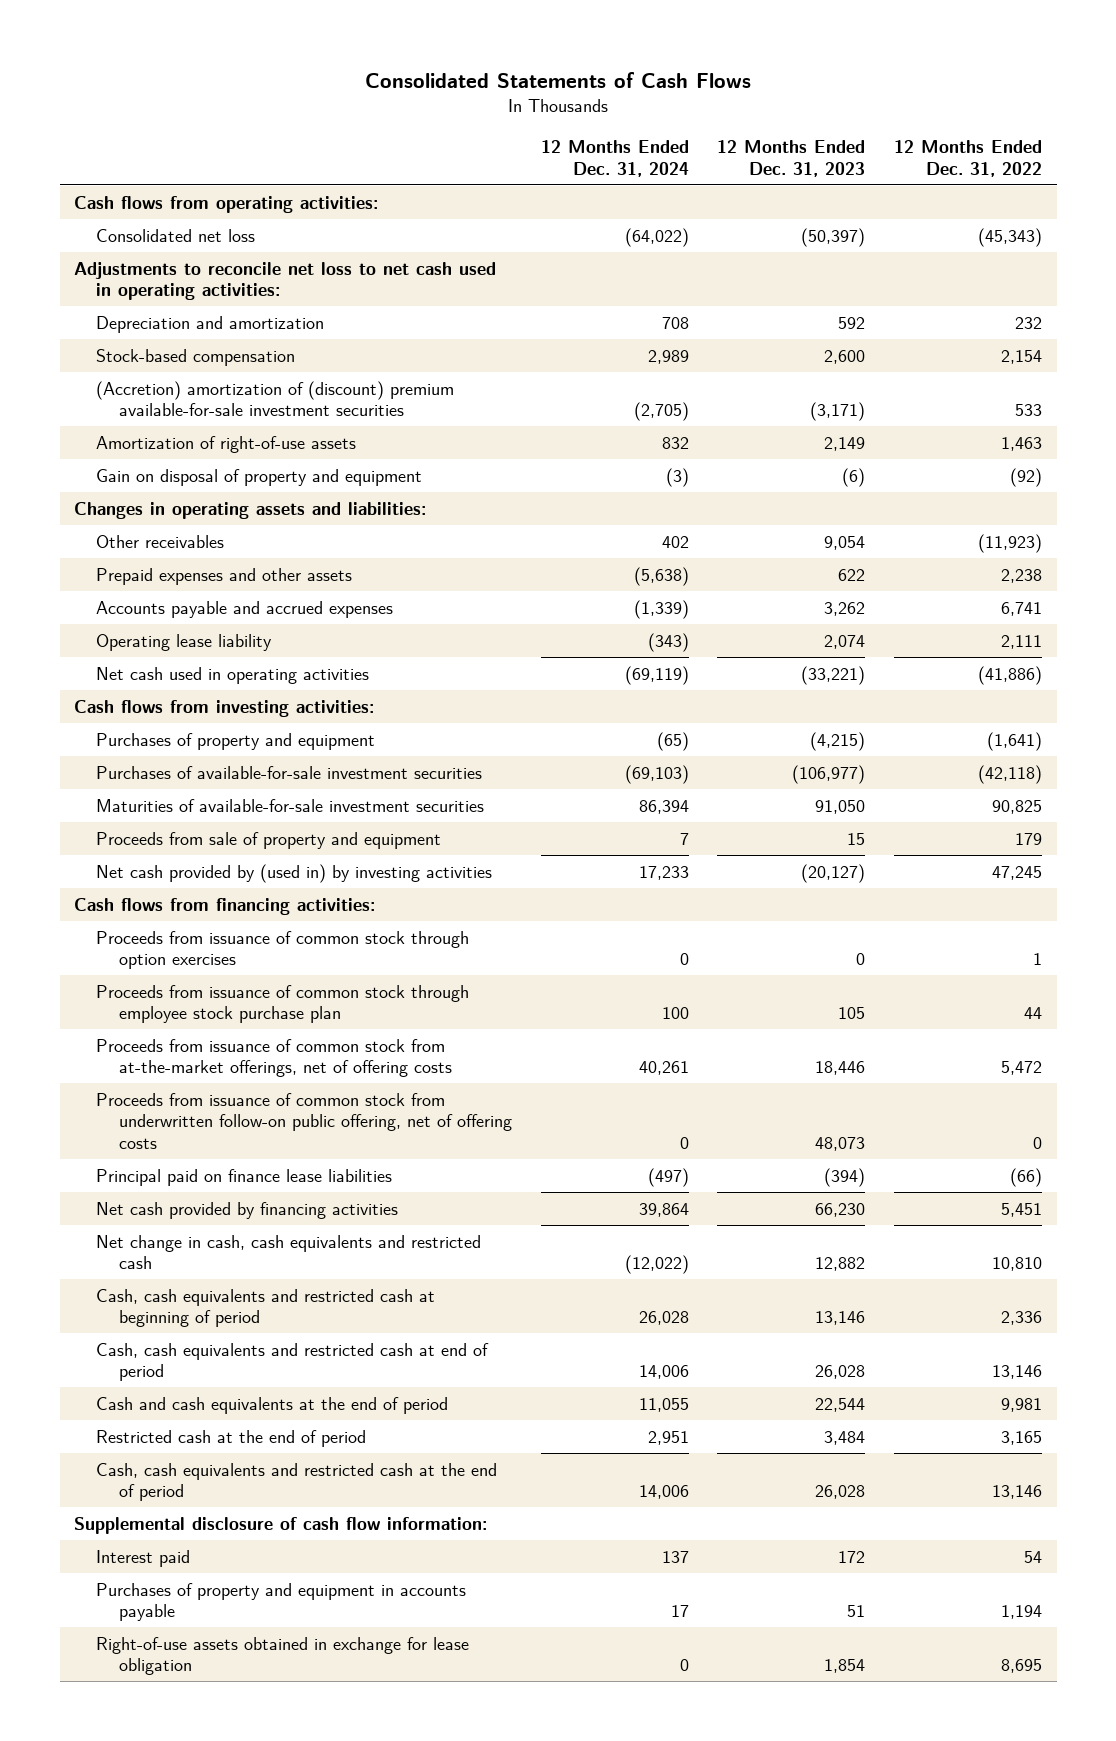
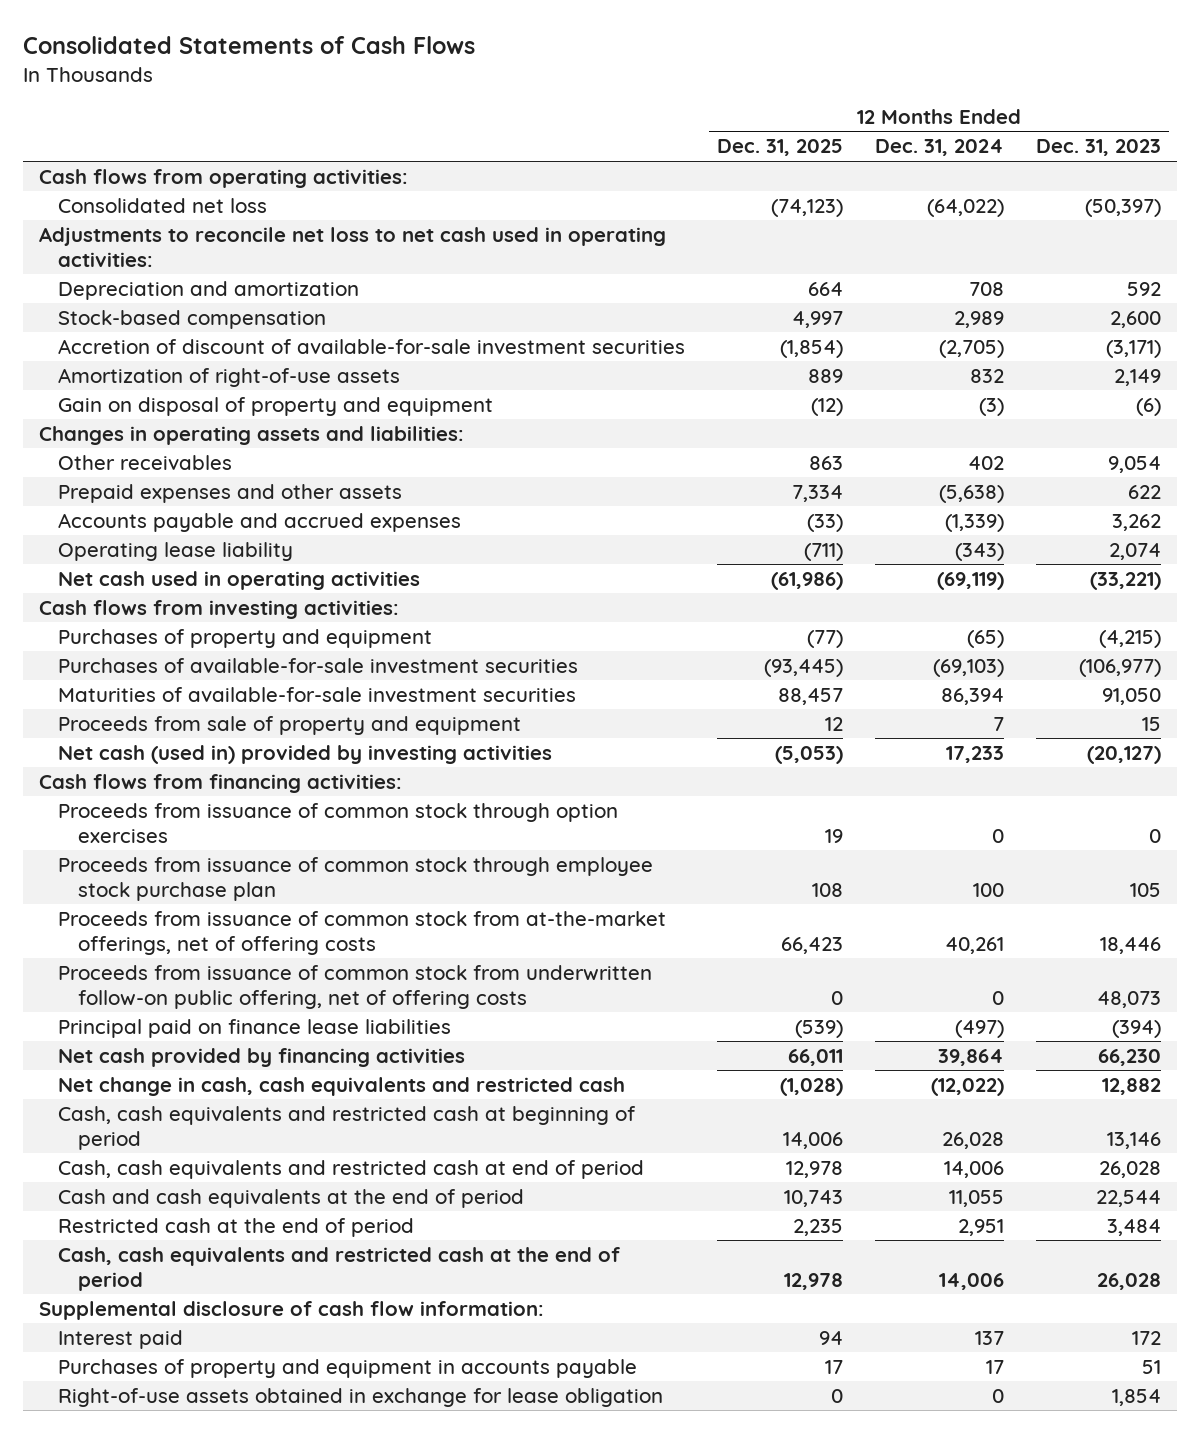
- | 12 Months Ended Dec. 31, 2024 | 12 Months Ended Dec. 31, 2023 | 12 Months Ended Dec. 31, 2022
+ | 12 Months Ended Dec. 31, 2025 | 12 Months Ended Dec. 31, 2024 | 12 Months Ended Dec. 31, 2023
- (Accretion) amortization of (discount) premium available-for-sale investment securities | (2,705) | (3,171) | 533
+ Accretion of discount of available-for-sale investment securities | (1,854) | (2,705) | (3,171)
- Net cash provided by (used in) by investing activities | 17,233 | (20,127) | 47,245
+ Net cash (used in) provided by investing activities | (5,053) | 17,233 | (20,127)

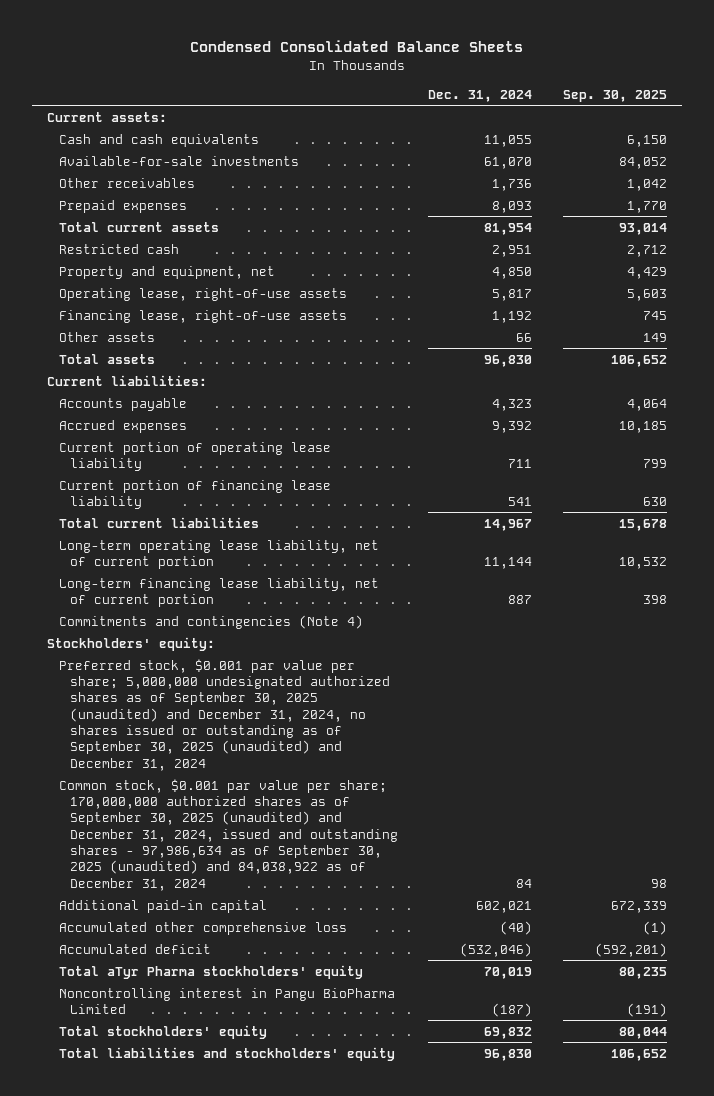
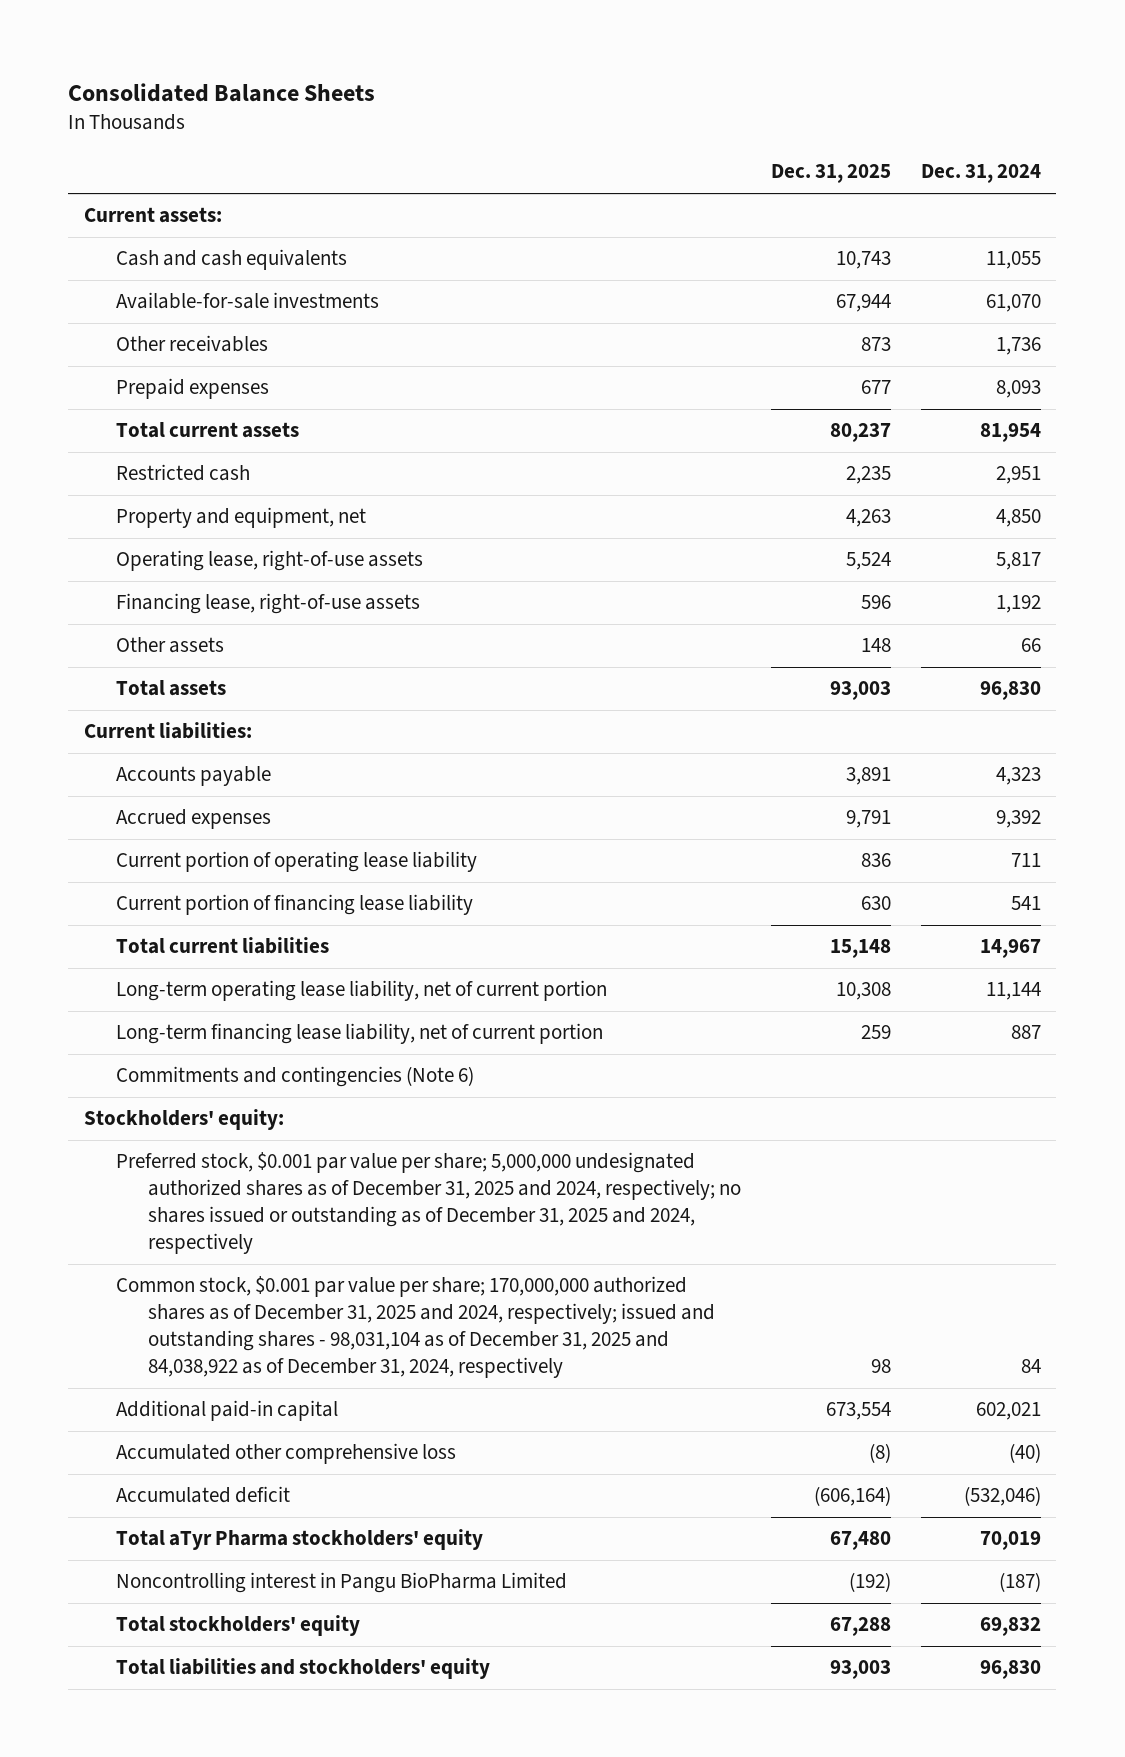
- Condensed Consolidated Balance Sheets
+ Consolidated Balance Sheets
- | Dec. 31, 2024 | Sep. 30, 2025
+ | Dec. 31, 2025 | Dec. 31, 2024
- Commitments and contingencies (Note 4)
+ Commitments and contingencies (Note 6)
- Preferred stock, $0.001 par value per share; 5,000,000 undesignated authorized shares as of September 30, 2025 (unaudited) and December 31, 2024, no shares issued or outstanding as of September 30, 2025 (unaudited) and December 31, 2024
- Common stock, $0.001 par value per share; 170,000,000 authorized shares as of September 30, 2025 (unaudited) and December 31, 2024, issued and outstanding shares - 97,986,634 as of September 30, 2025 (unaudited) and 84,038,922 as of December 31, 2024 | 84 | 98
+ Preferred stock, $0.001 par value per share; 5,000,000 undesignated authorized shares as of December 31, 2025 and 2024, respectively; no shares issued or outstanding as of December 31, 2025 and 2024, respectively
+ Common stock, $0.001 par value per share; 170,000,000 authorized shares as of December 31, 2025 and 2024, respectively; issued and outstanding shares - 98,031,104 as of December 31, 2025 and 84,038,922 as of December 31, 2024, respectively | 98 | 84

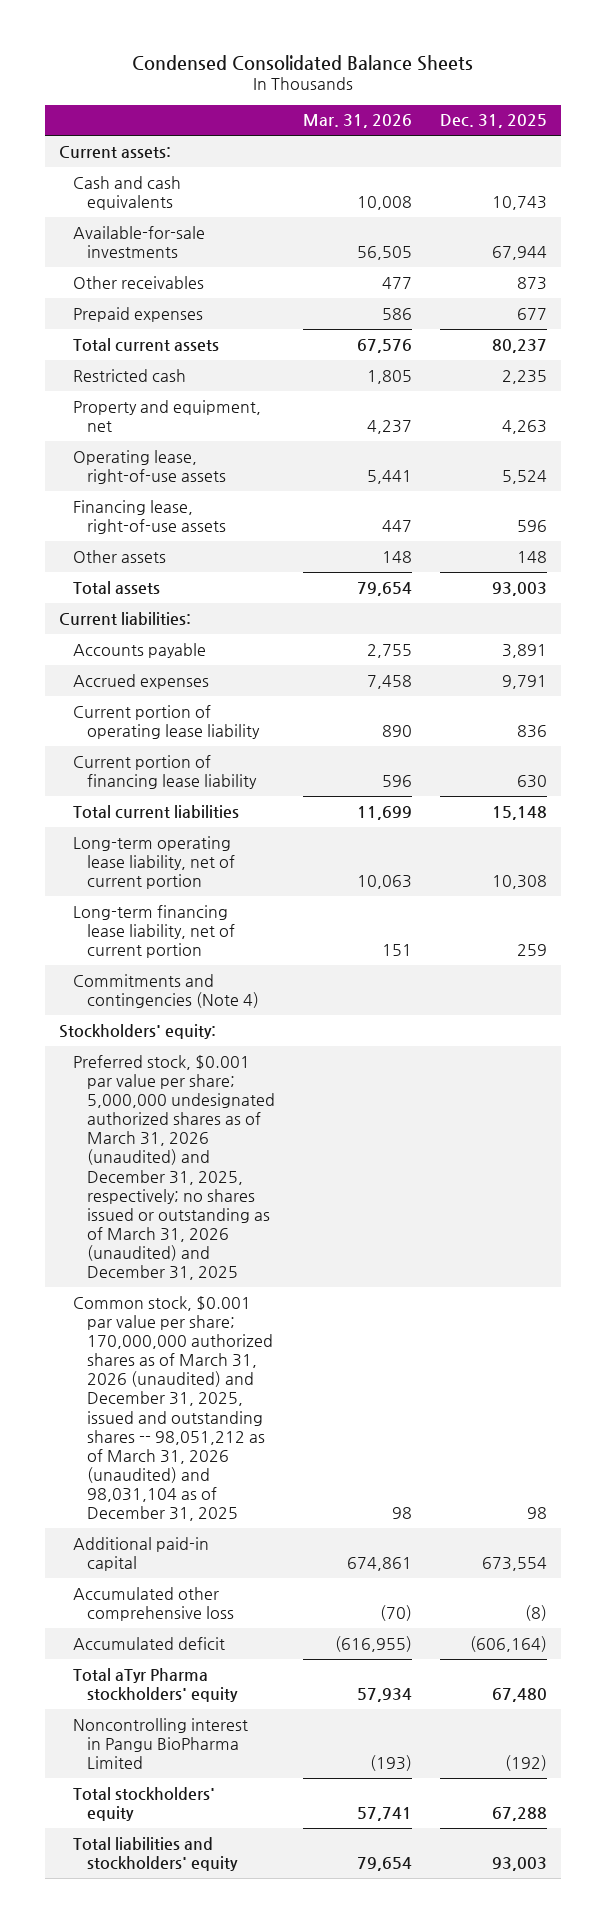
- Consolidated Balance Sheets
+ Condensed Consolidated Balance Sheets
- | Dec. 31, 2025 | Dec. 31, 2024
+ | Mar. 31, 2026 | Dec. 31, 2025
- Commitments and contingencies (Note 6)
+ Commitments and contingencies (Note 4)
- Preferred stock, $0.001 par value per share; 5,000,000 undesignated authorized shares as of December 31, 2025 and 2024, respectively; no shares issued or outstanding as of December 31, 2025 and 2024, respectively
- Common stock, $0.001 par value per share; 170,000,000 authorized shares as of December 31, 2025 and 2024, respectively; issued and outstanding shares - 98,031,104 as of December 31, 2025 and 84,038,922 as of December 31, 2024, respectively | 98 | 84
+ Preferred stock, $0.001 par value per share; 5,000,000 undesignated authorized shares as of March 31, 2026 (unaudited) and December 31, 2025, respectively; no shares issued or outstanding as of March 31, 2026 (unaudited) and December 31, 2025
+ Common stock, $0.001 par value per share; 170,000,000 authorized shares as of March 31, 2026 (unaudited) and December 31, 2025, issued and outstanding shares -- 98,051,212 as of March 31, 2026 (unaudited) and 98,031,104 as of December 31, 2025 | 98 | 98

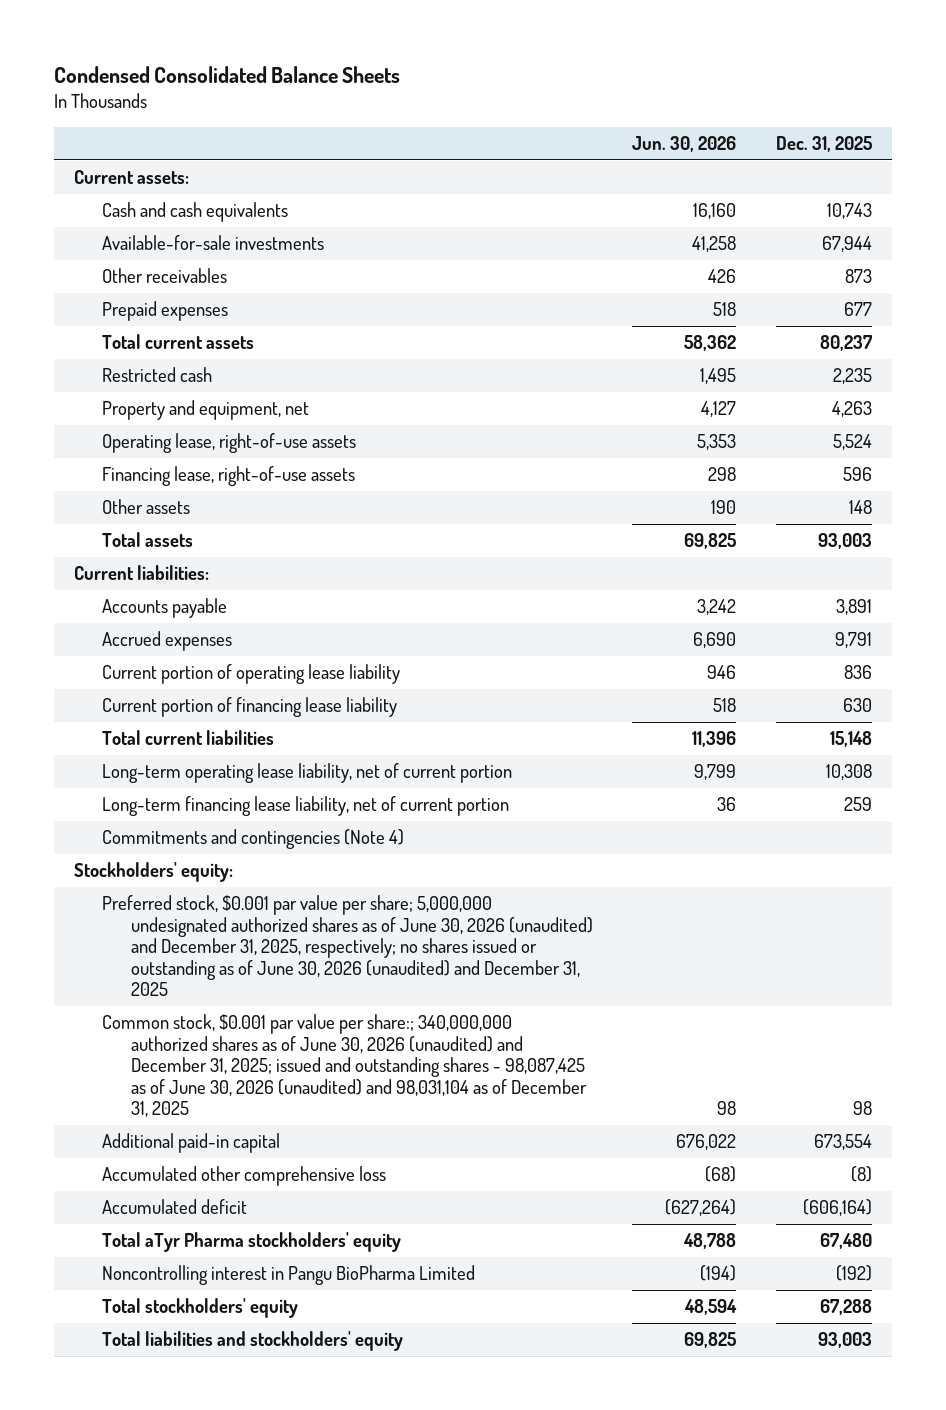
- | Mar. 31, 2026 | Dec. 31, 2025
+ | Jun. 30, 2026 | Dec. 31, 2025
- Preferred stock, $0.001 par value per share; 5,000,000 undesignated authorized shares as of March 31, 2026 (unaudited) and December 31, 2025, respectively; no shares issued or outstanding as of March 31, 2026 (unaudited) and December 31, 2025
- Common stock, $0.001 par value per share; 170,000,000 authorized shares as of March 31, 2026 (unaudited) and December 31, 2025, issued and outstanding shares -- 98,051,212 as of March 31, 2026 (unaudited) and 98,031,104 as of December 31, 2025 | 98 | 98
+ Preferred stock, $0.001 par value per share; 5,000,000 undesignated authorized shares as of June 30, 2026 (unaudited) and December 31, 2025, respectively; no shares issued or outstanding as of June 30, 2026 (unaudited) and December 31, 2025
+ Common stock, $0.001 par value per share:; 340,000,000 authorized shares as of June 30, 2026 (unaudited) and December 31, 2025; issued and outstanding shares - 98,087,425 as of June 30, 2026 (unaudited) and 98,031,104 as of December 31, 2025 | 98 | 98

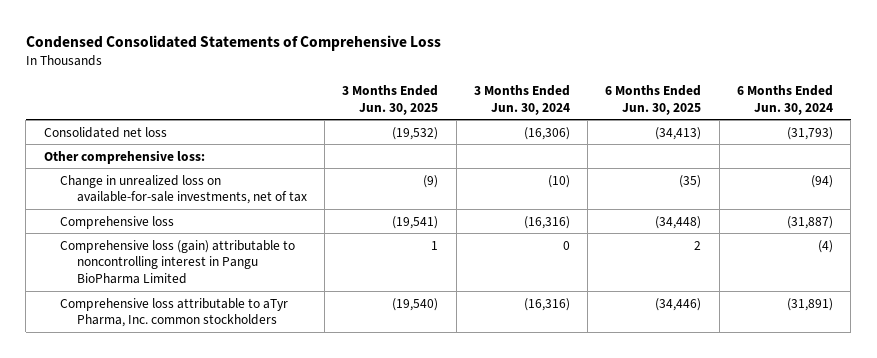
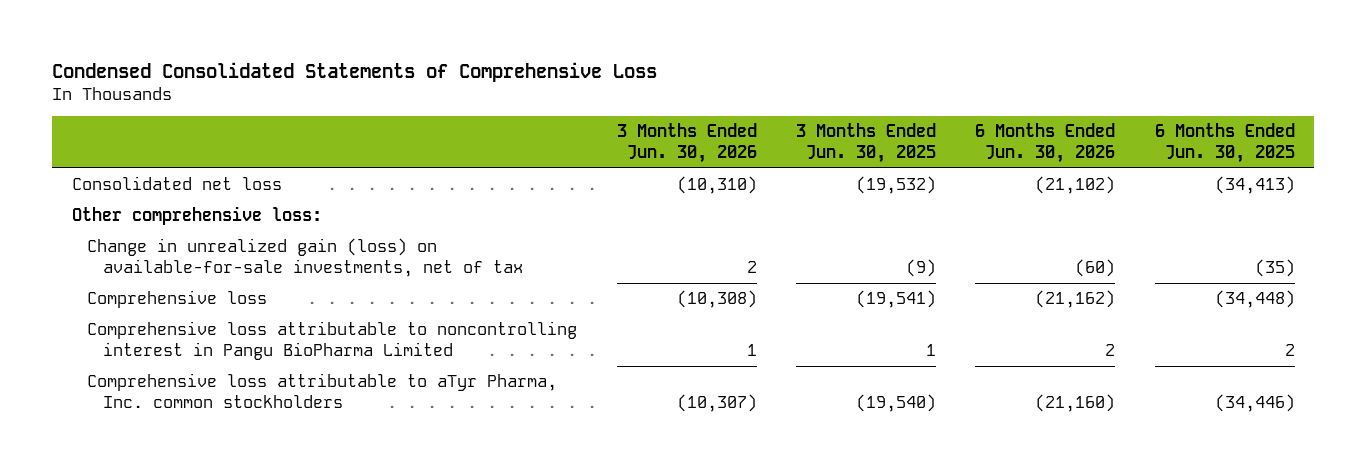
- | 3 Months Ended Jun. 30, 2025 | 3 Months Ended Jun. 30, 2024 | 6 Months Ended Jun. 30, 2025 | 6 Months Ended Jun. 30, 2024
+ | 3 Months Ended Jun. 30, 2026 | 3 Months Ended Jun. 30, 2025 | 6 Months Ended Jun. 30, 2026 | 6 Months Ended Jun. 30, 2025
- Change in unrealized loss on available-for-sale investments, net of tax | (9) | (10) | (35) | (94)
+ Change in unrealized gain (loss) on available-for-sale investments, net of tax | 2 | (9) | (60) | (35)
- Comprehensive loss (gain) attributable to noncontrolling interest in Pangu BioPharma Limited | 1 | 0 | 2 | (4)
+ Comprehensive loss attributable to noncontrolling interest in Pangu BioPharma Limited | 1 | 1 | 2 | 2

